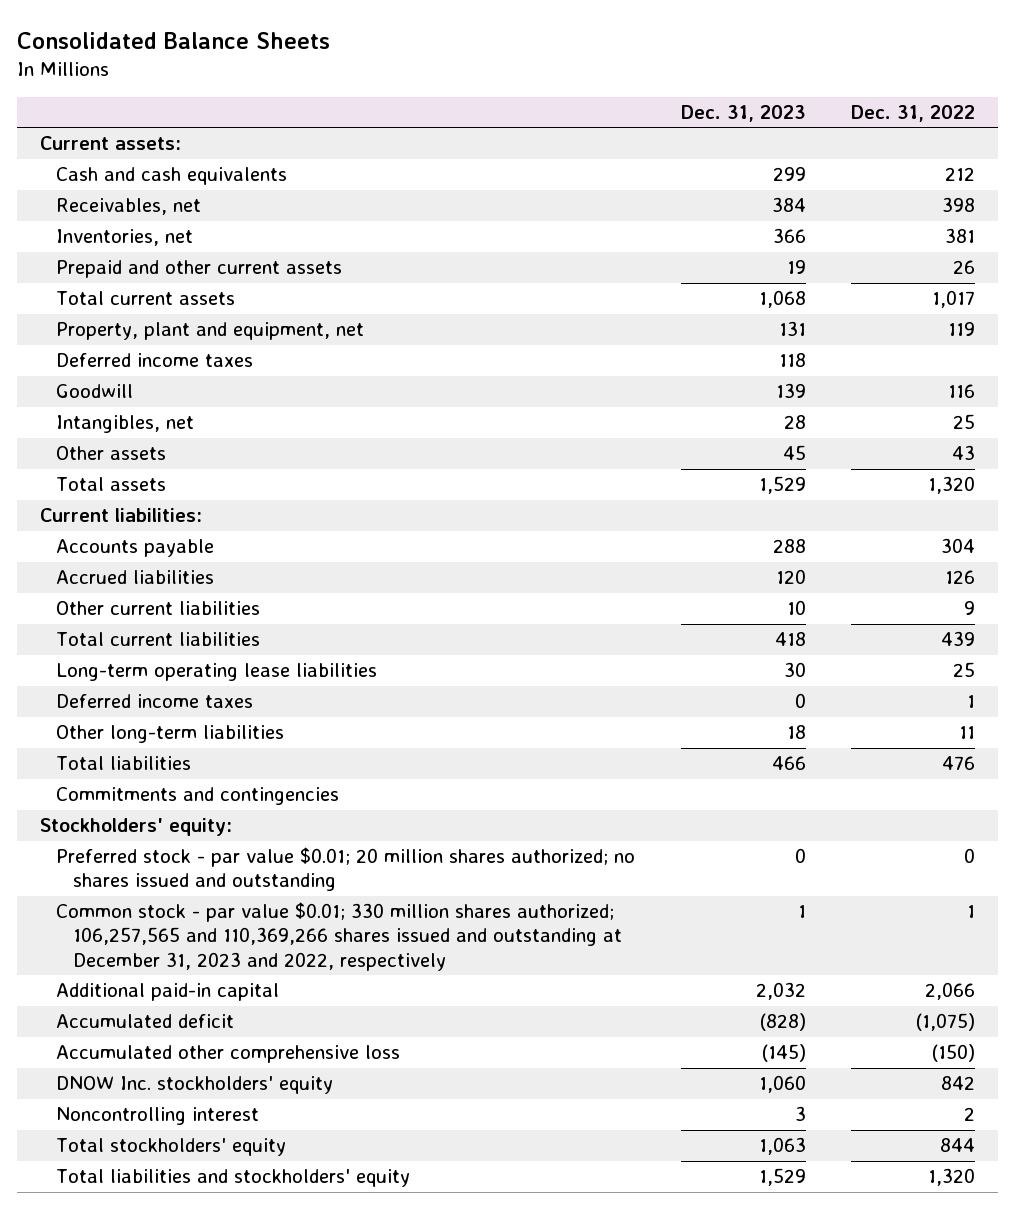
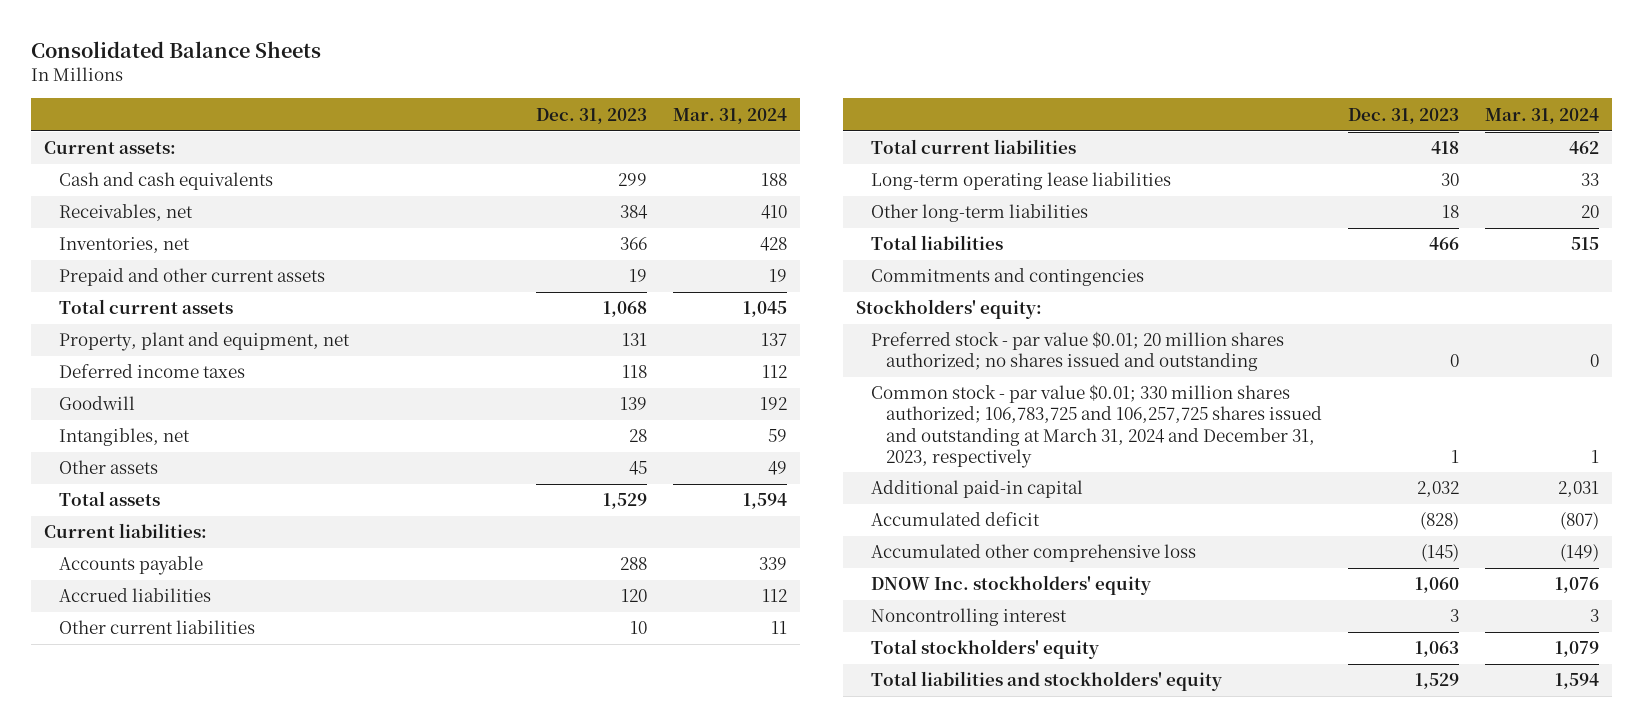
- | Dec. 31, 2023 | Dec. 31, 2022
+ | Dec. 31, 2023 | Mar. 31, 2024
- Deferred income taxes | 0 | 1
- Common stock - par value $0.01; 330 million shares authorized; 106,257,565 and 110,369,266 shares issued and outstanding at December 31, 2023 and 2022, respectively | 1 | 1
+ Common stock - par value $0.01; 330 million shares authorized; 106,783,725 and 106,257,725 shares issued and outstanding at March 31, 2024 and December 31, 2023, respectively | 1 | 1

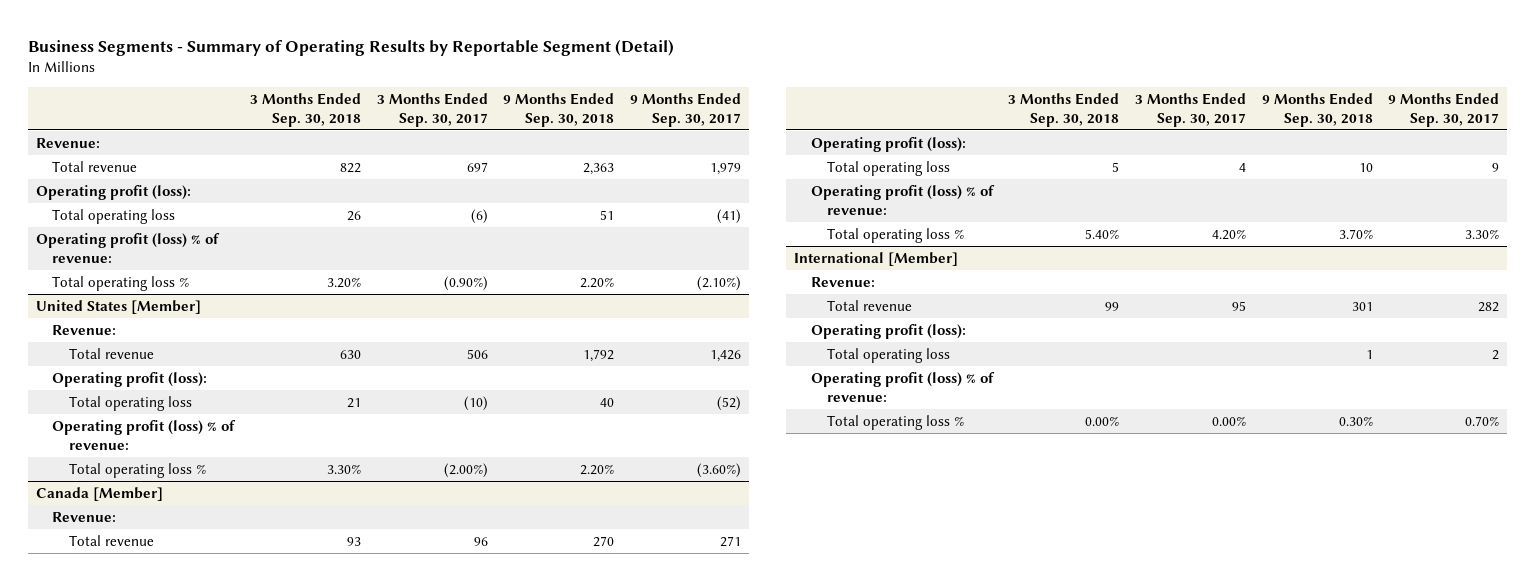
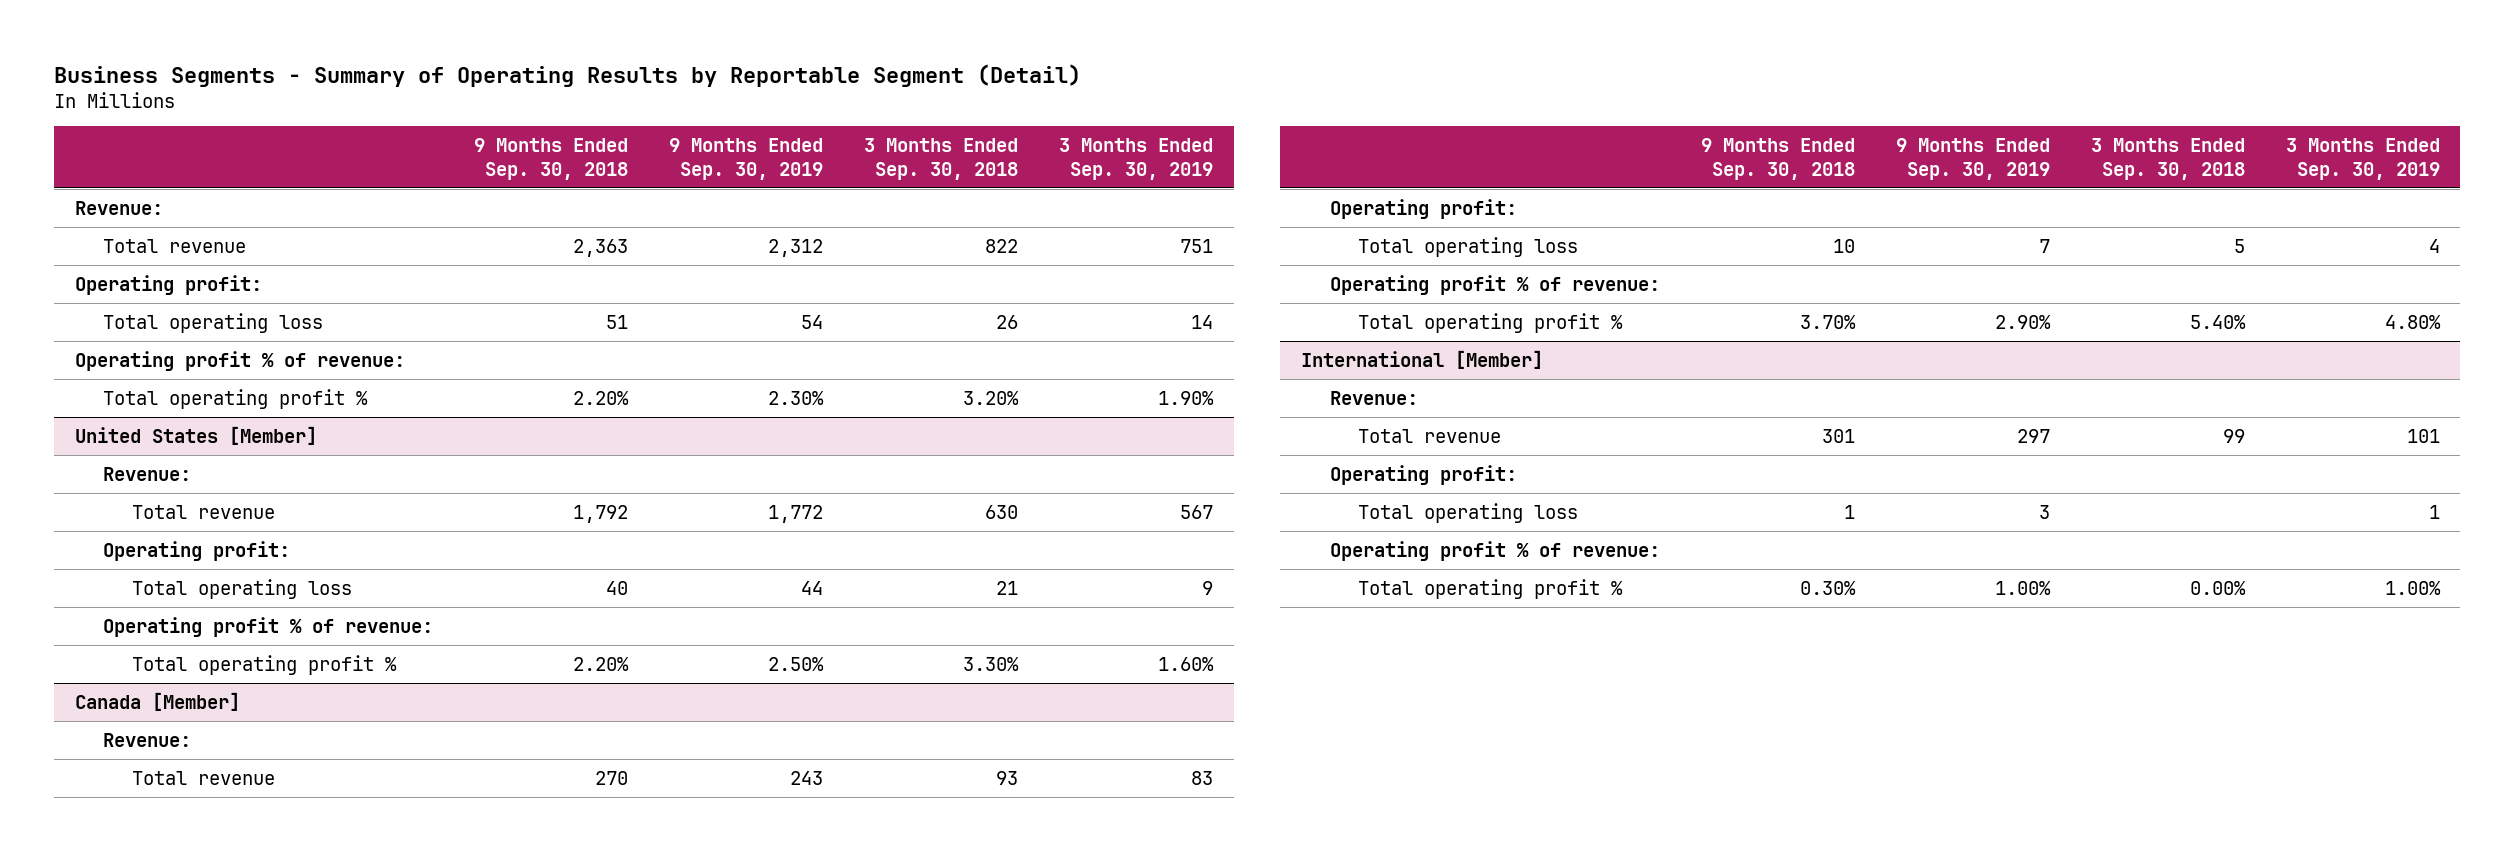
- | 3 Months Ended Sep. 30, 2018 | 3 Months Ended Sep. 30, 2017 | 9 Months Ended Sep. 30, 2018 | 9 Months Ended Sep. 30, 2017
+ | 9 Months Ended Sep. 30, 2018 | 9 Months Ended Sep. 30, 2019 | 3 Months Ended Sep. 30, 2018 | 3 Months Ended Sep. 30, 2019
- Operating profit (loss):
+ Operating profit:
- Operating profit (loss) % of revenue:
- Total operating loss % | 3.20% | (0.90%) | 2.20% | (2.10%)
+ Operating profit % of revenue:
+ Total operating profit % | 2.20% | 2.30% | 3.20% | 1.90%
@ United States [Member]
- Operating profit (loss):
+ Operating profit:
- Operating profit (loss) % of revenue:
- Total operating loss % | 3.30% | (2.00%) | 2.20% | (3.60%)
+ Operating profit % of revenue:
+ Total operating profit % | 2.20% | 2.50% | 3.30% | 1.60%
@ Canada [Member]
- Operating profit (loss):
+ Operating profit:
- Operating profit (loss) % of revenue:
- Total operating loss % | 5.40% | 4.20% | 3.70% | 3.30%
+ Operating profit % of revenue:
+ Total operating profit % | 3.70% | 2.90% | 5.40% | 4.80%
@ International [Member]
- Operating profit (loss):
+ Operating profit:
- Operating profit (loss) % of revenue:
- Total operating loss % | 0.00% | 0.00% | 0.30% | 0.70%
+ Operating profit % of revenue:
+ Total operating profit % | 0.30% | 1.00% | 0.00% | 1.00%

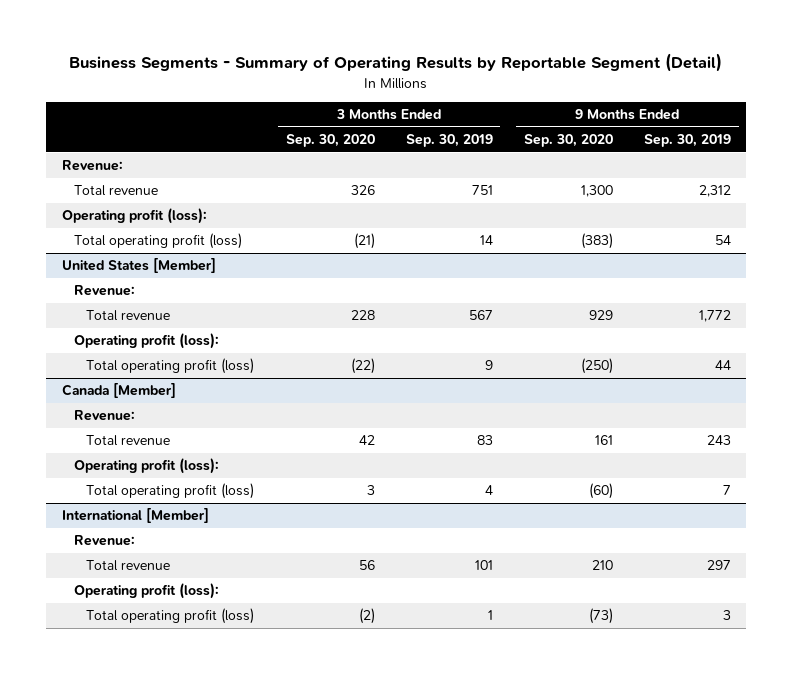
- | 9 Months Ended Sep. 30, 2018 | 9 Months Ended Sep. 30, 2019 | 3 Months Ended Sep. 30, 2018 | 3 Months Ended Sep. 30, 2019
+ | 3 Months Ended Sep. 30, 2020 | 3 Months Ended Sep. 30, 2019 | 9 Months Ended Sep. 30, 2020 | 9 Months Ended Sep. 30, 2019
- Operating profit:
- Total operating loss | 51 | 54 | 26 | 14
- Operating profit % of revenue:
- Total operating profit % | 2.20% | 2.30% | 3.20% | 1.90%
+ Operating profit (loss):
+ Total operating profit (loss) | (21) | 14 | (383) | 54
@ United States [Member]
- Operating profit:
- Total operating loss | 40 | 44 | 21 | 9
- Operating profit % of revenue:
- Total operating profit % | 2.20% | 2.50% | 3.30% | 1.60%
+ Operating profit (loss):
+ Total operating profit (loss) | (22) | 9 | (250) | 44
@ Canada [Member]
- Operating profit:
- Total operating loss | 10 | 7 | 5 | 4
- Operating profit % of revenue:
- Total operating profit % | 3.70% | 2.90% | 5.40% | 4.80%
+ Operating profit (loss):
+ Total operating profit (loss) | 3 | 4 | (60) | 7
@ International [Member]
- Operating profit:
- Total operating loss | 1 | 3 | | 1
- Operating profit % of revenue:
- Total operating profit % | 0.30% | 1.00% | 0.00% | 1.00%
+ Operating profit (loss):
+ Total operating profit (loss) | (2) | 1 | (73) | 3

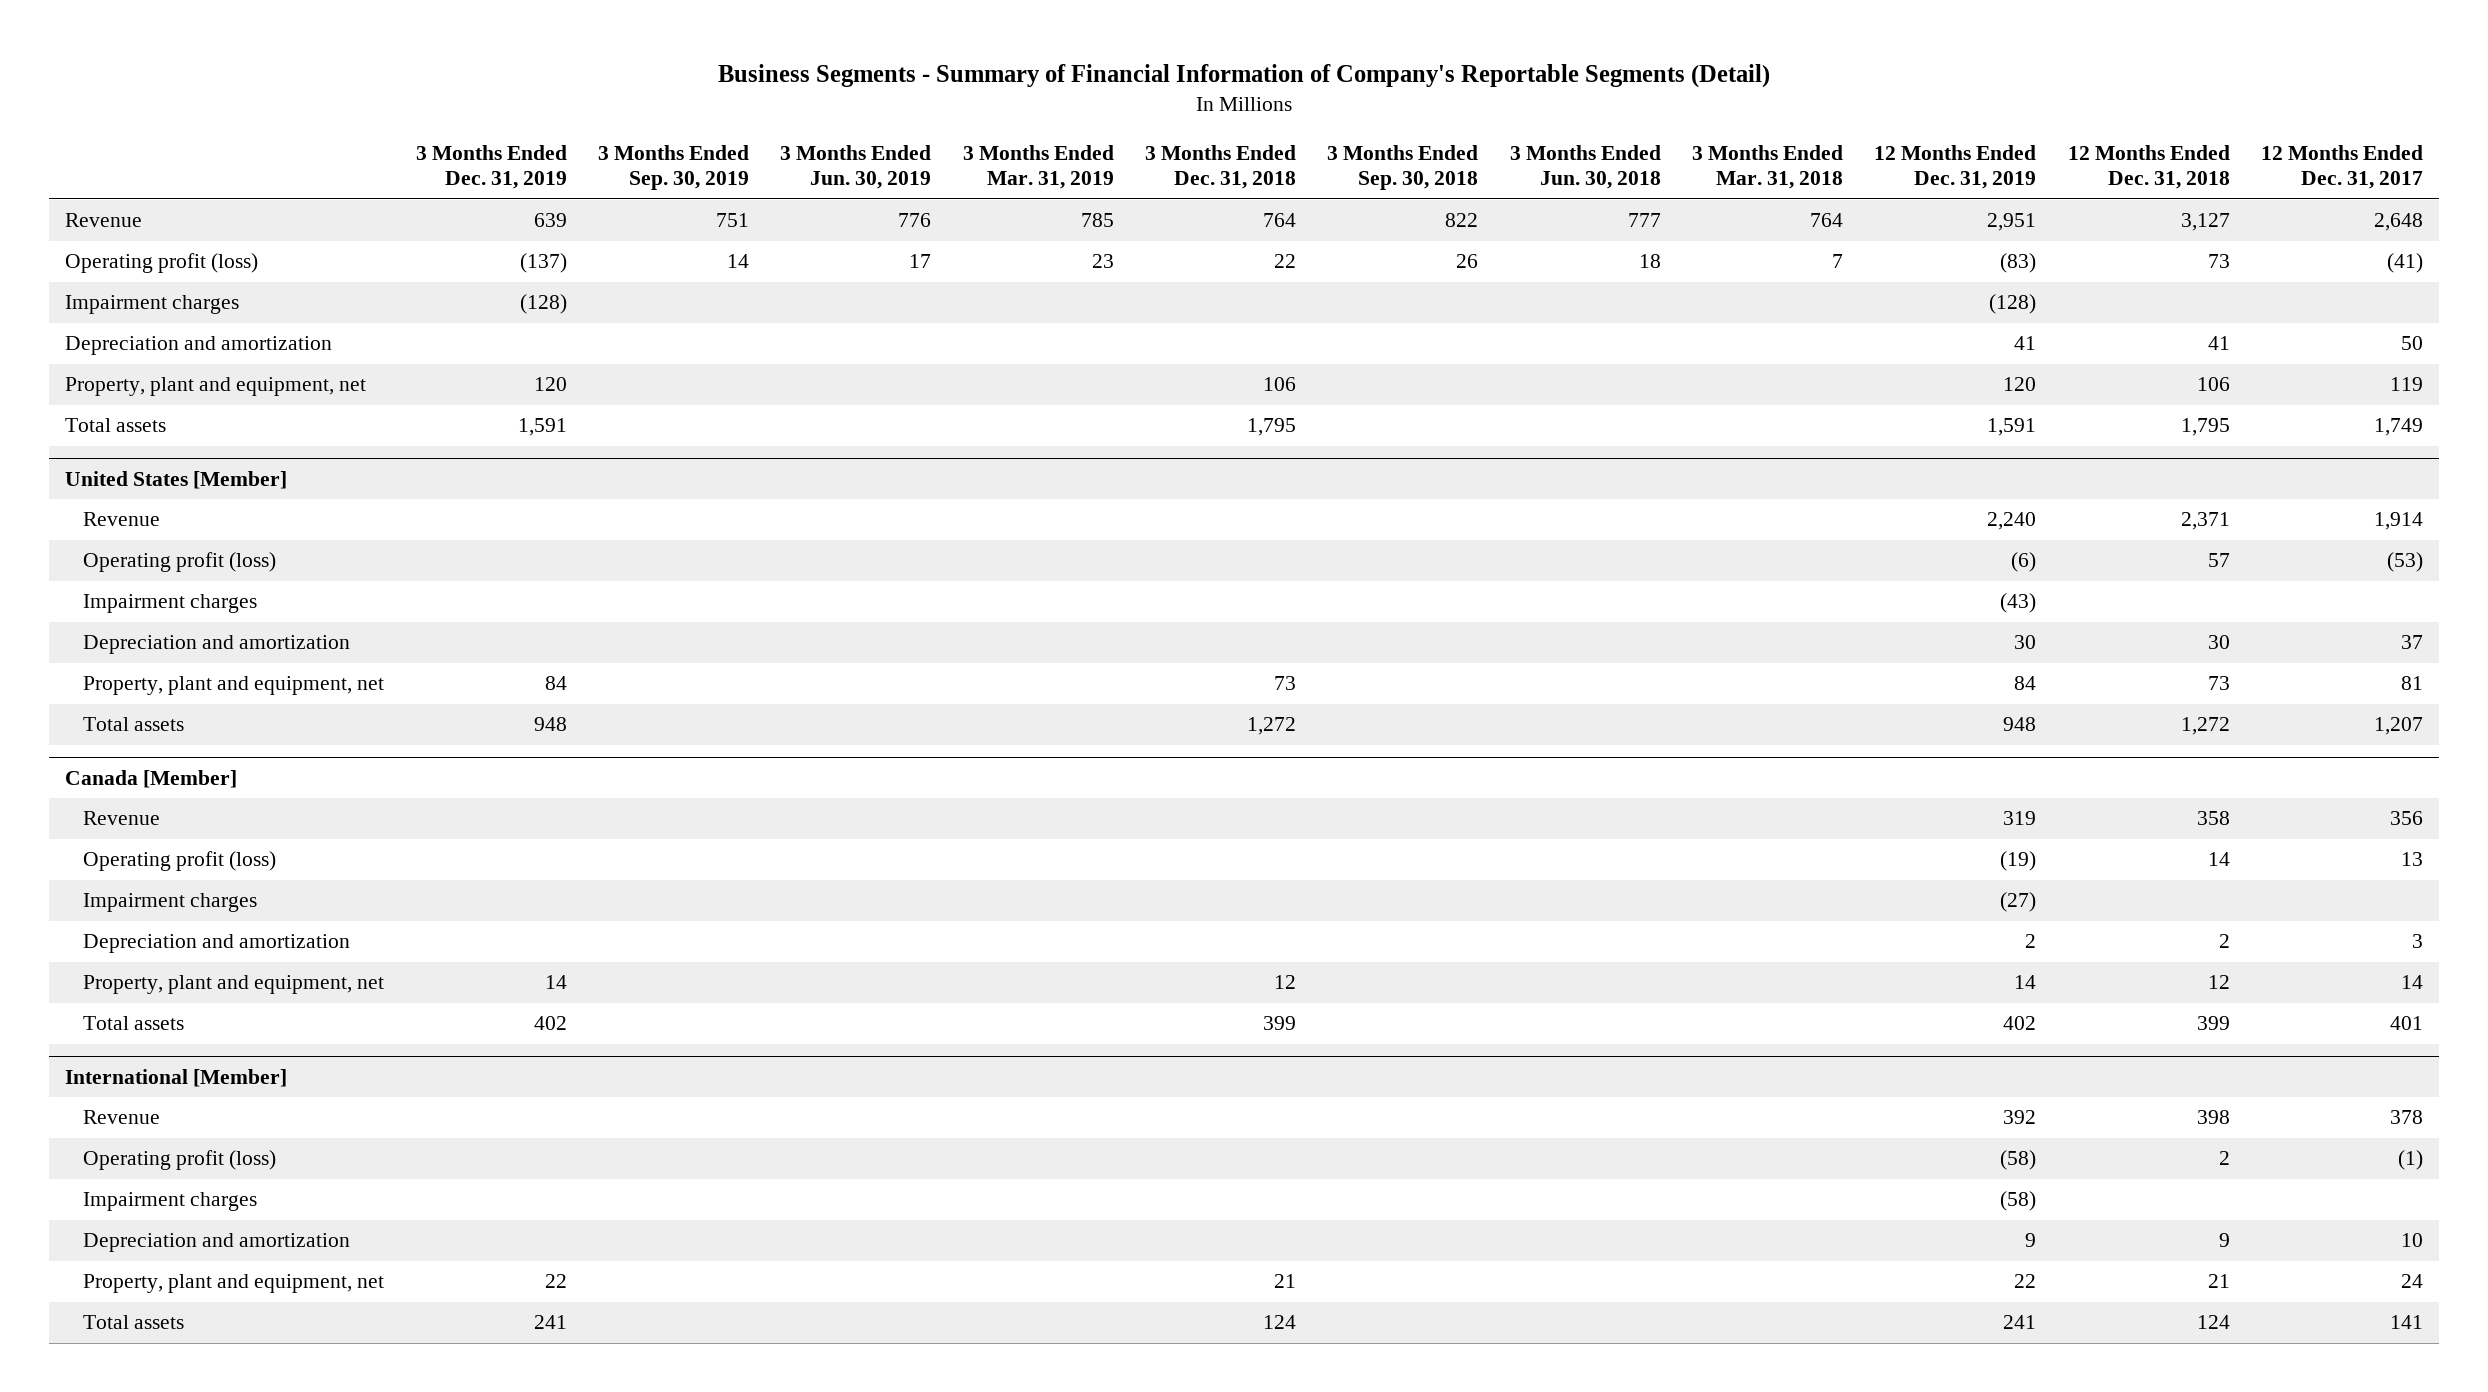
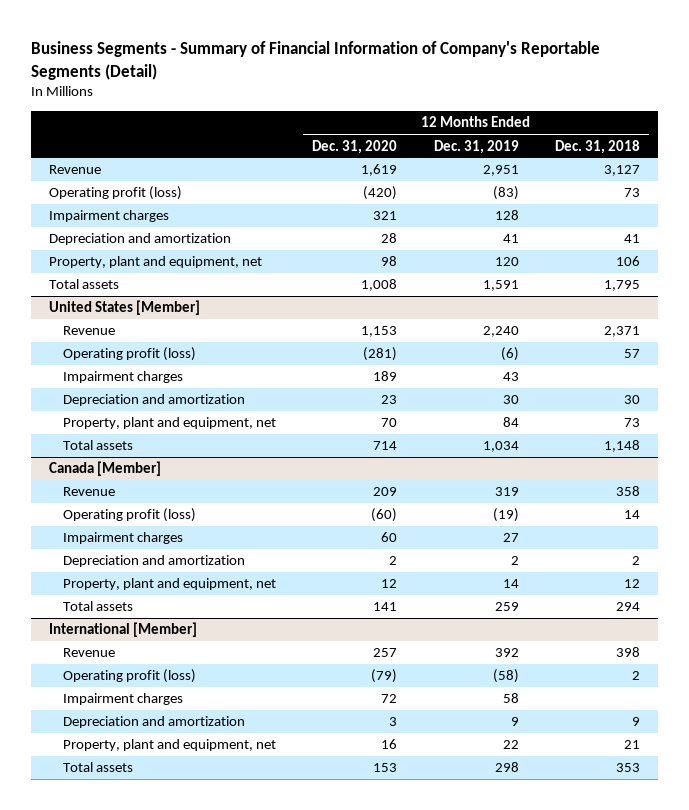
- | 3 Months Ended Dec. 31, 2019 | 3 Months Ended Sep. 30, 2019 | 3 Months Ended Jun. 30, 2019 | 3 Months Ended Mar. 31, 2019 | 3 Months Ended Dec. 31, 2018 | 3 Months Ended Sep. 30, 2018 | 3 Months Ended Jun. 30, 2018 | 3 Months Ended Mar. 31, 2018 | 12 Months Ended Dec. 31, 2019 | 12 Months Ended Dec. 31, 2018 | 12 Months Ended Dec. 31, 2017
+ | 12 Months Ended Dec. 31, 2020 | 12 Months Ended Dec. 31, 2019 | 12 Months Ended Dec. 31, 2018
- Impairment charges | (128) | | | | | | | | (128) | |
+ Impairment charges | 321 | 128 |
@ United States [Member]
- Impairment charges | | | | | | | | | (43) | |
+ Impairment charges | 189 | 43 |
- Total assets | 948 | | | | 1,272 | | | | 948 | 1,272 | 1,207
+ Total assets | 714 | 1,034 | 1,148
@ Canada [Member]
- Impairment charges | | | | | | | | | (27) | |
+ Impairment charges | 60 | 27 |
- Total assets | 402 | | | | 399 | | | | 402 | 399 | 401
+ Total assets | 141 | 259 | 294
@ International [Member]
- Impairment charges | | | | | | | | | (58) | |
+ Impairment charges | 72 | 58 |
- Total assets | 241 | | | | 124 | | | | 241 | 124 | 141
+ Total assets | 153 | 298 | 353

